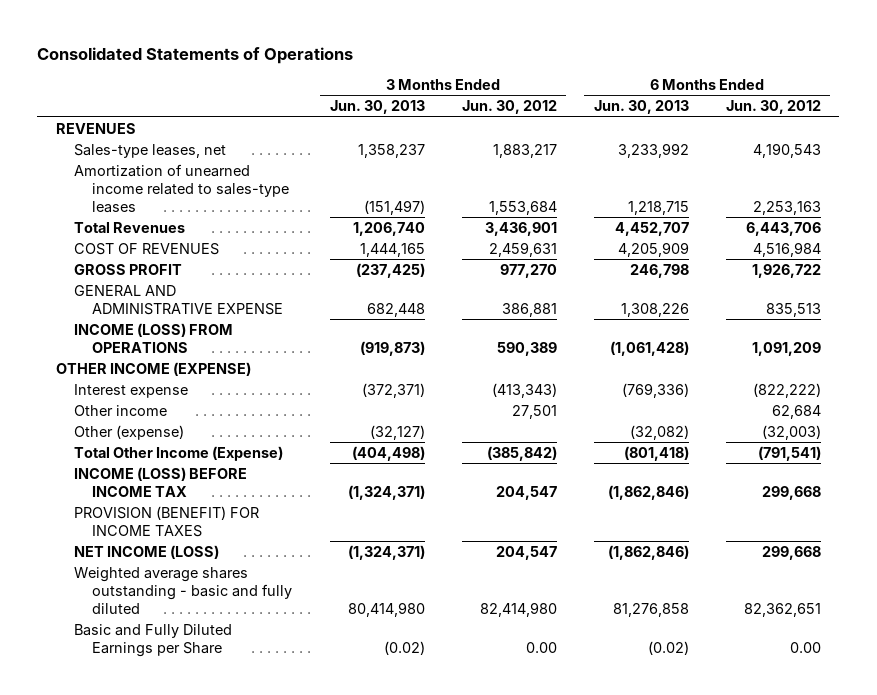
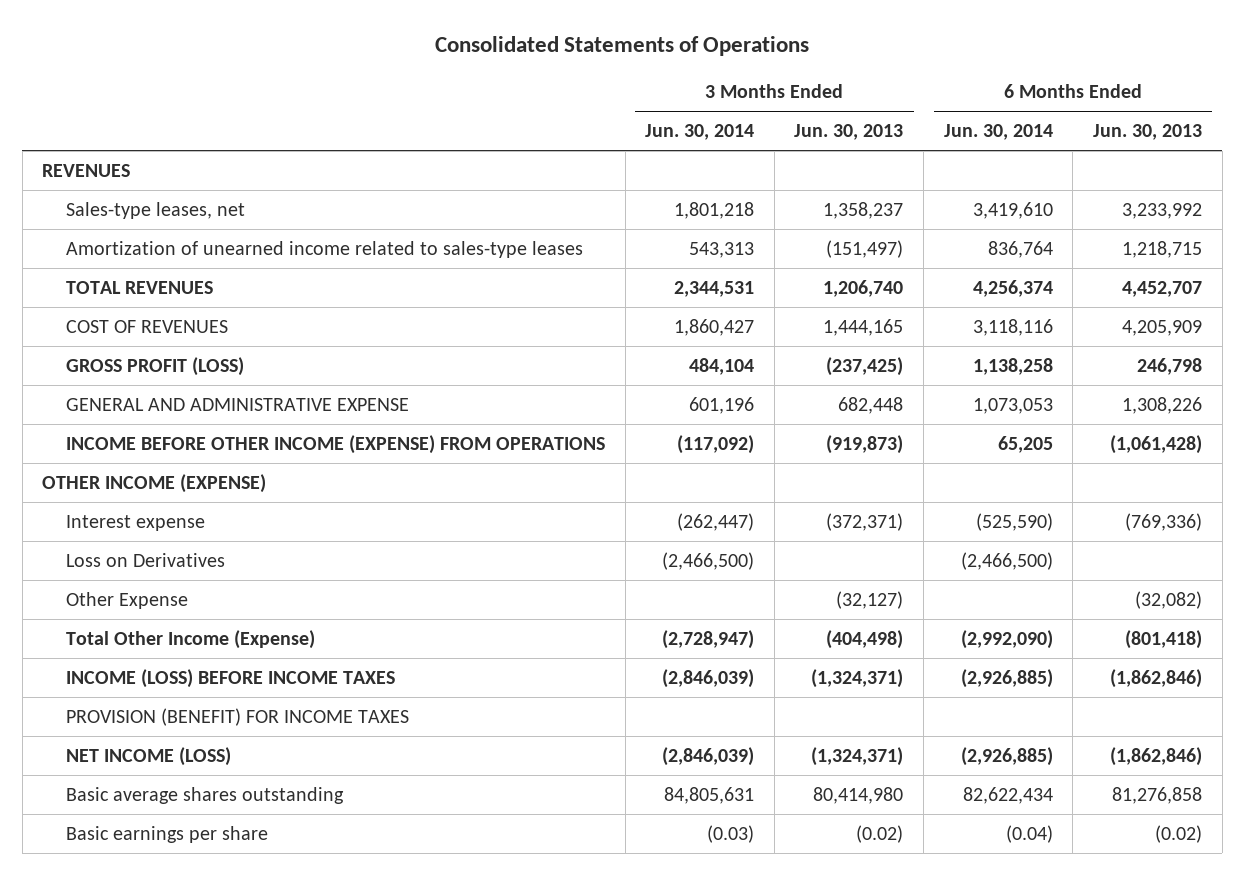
- | 3 Months Ended Jun. 30, 2013 | 3 Months Ended Jun. 30, 2012 | 6 Months Ended Jun. 30, 2013 | 6 Months Ended Jun. 30, 2012
+ | 3 Months Ended Jun. 30, 2014 | 3 Months Ended Jun. 30, 2013 | 6 Months Ended Jun. 30, 2014 | 6 Months Ended Jun. 30, 2013
- Total Revenues | 1,206,740 | 3,436,901 | 4,452,707 | 6,443,706
+ TOTAL REVENUES | 2,344,531 | 1,206,740 | 4,256,374 | 4,452,707
- GROSS PROFIT | (237,425) | 977,270 | 246,798 | 1,926,722
+ GROSS PROFIT (LOSS) | 484,104 | (237,425) | 1,138,258 | 246,798
- INCOME (LOSS) FROM OPERATIONS | (919,873) | 590,389 | (1,061,428) | 1,091,209
+ INCOME BEFORE OTHER INCOME (EXPENSE) FROM OPERATIONS | (117,092) | (919,873) | 65,205 | (1,061,428)
- Other income | | 27,501 | | 62,684
- Other (expense) | (32,127) | | (32,082) | (32,003)
+ Loss on Derivatives | (2,466,500) | | (2,466,500) |
+ Other Expense | | (32,127) | | (32,082)
- INCOME (LOSS) BEFORE INCOME TAX | (1,324,371) | 204,547 | (1,862,846) | 299,668
+ INCOME (LOSS) BEFORE INCOME TAXES | (2,846,039) | (1,324,371) | (2,926,885) | (1,862,846)
- Weighted average shares outstanding - basic and fully diluted | 80,414,980 | 82,414,980 | 81,276,858 | 82,362,651
- Basic and Fully Diluted Earnings per Share | (0.02) | 0.00 | (0.02) | 0.00
+ Basic average shares outstanding | 84,805,631 | 80,414,980 | 82,622,434 | 81,276,858
+ Basic earnings per share | (0.03) | (0.02) | (0.04) | (0.02)

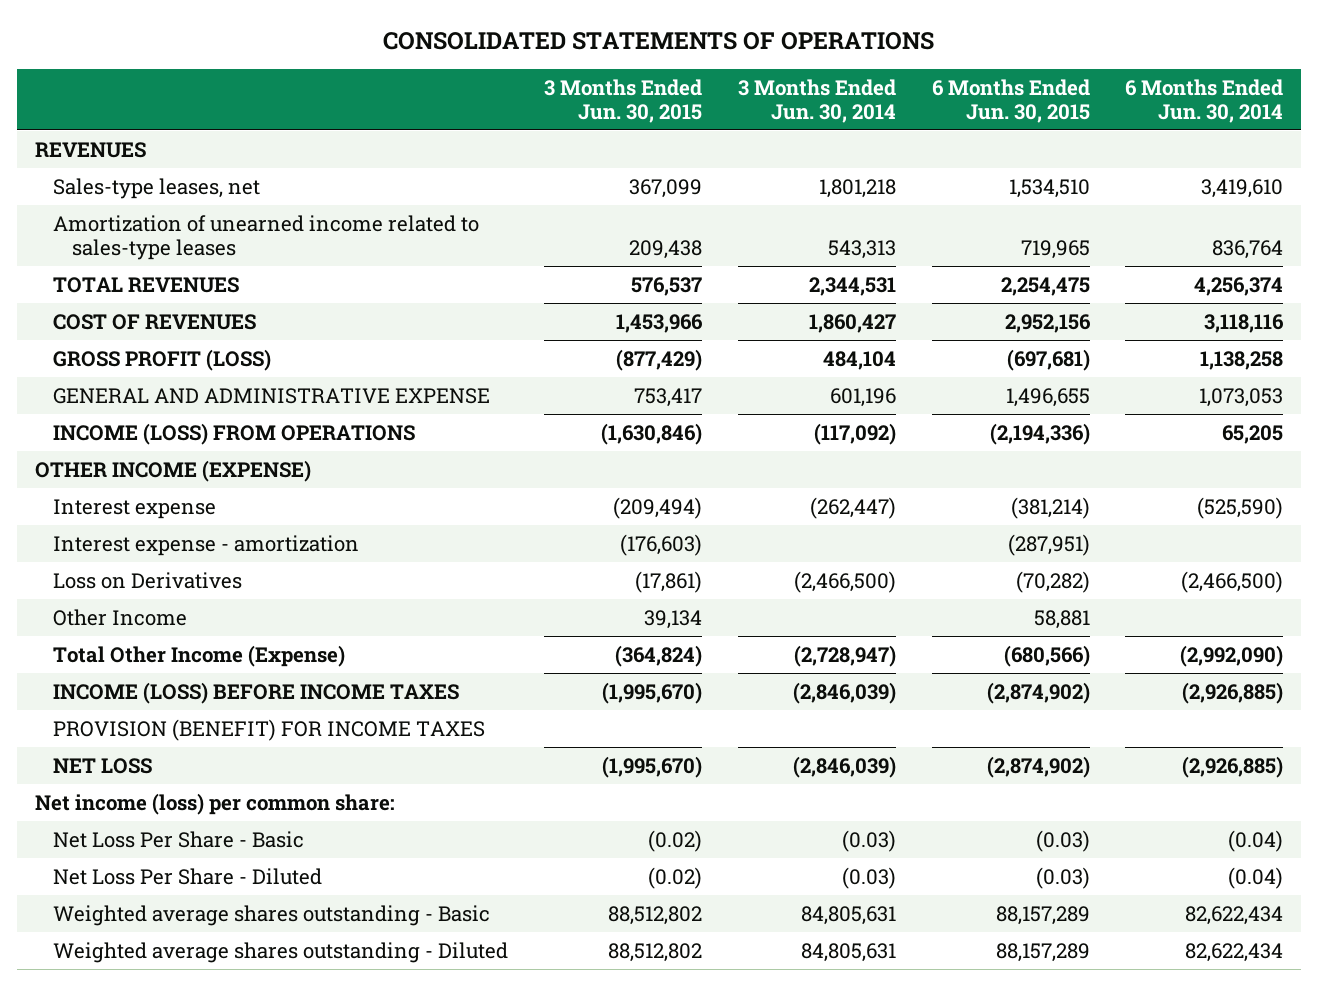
- Consolidated Statements of Operations
+ CONSOLIDATED STATEMENTS OF OPERATIONS
- | 3 Months Ended Jun. 30, 2014 | 3 Months Ended Jun. 30, 2013 | 6 Months Ended Jun. 30, 2014 | 6 Months Ended Jun. 30, 2013
+ | 3 Months Ended Jun. 30, 2015 | 3 Months Ended Jun. 30, 2014 | 6 Months Ended Jun. 30, 2015 | 6 Months Ended Jun. 30, 2014
- INCOME BEFORE OTHER INCOME (EXPENSE) FROM OPERATIONS | (117,092) | (919,873) | 65,205 | (1,061,428)
+ INCOME (LOSS) FROM OPERATIONS | (1,630,846) | (117,092) | (2,194,336) | 65,205
+ Interest expense - amortization | (176,603) | | (287,951) |
- Other Expense | | (32,127) | | (32,082)
+ Other Income | 39,134 | | 58,881 |
- NET INCOME (LOSS) | (2,846,039) | (1,324,371) | (2,926,885) | (1,862,846)
- Basic average shares outstanding | 84,805,631 | 80,414,980 | 82,622,434 | 81,276,858
- Basic earnings per share | (0.03) | (0.02) | (0.04) | (0.02)
+ NET LOSS | (1,995,670) | (2,846,039) | (2,874,902) | (2,926,885)
+ Net income (loss) per common share:
+ Net Loss Per Share - Basic | (0.02) | (0.03) | (0.03) | (0.04)
+ Net Loss Per Share - Diluted | (0.02) | (0.03) | (0.03) | (0.04)
+ Weighted average shares outstanding - Basic | 88,512,802 | 84,805,631 | 88,157,289 | 82,622,434
+ Weighted average shares outstanding - Diluted | 88,512,802 | 84,805,631 | 88,157,289 | 82,622,434

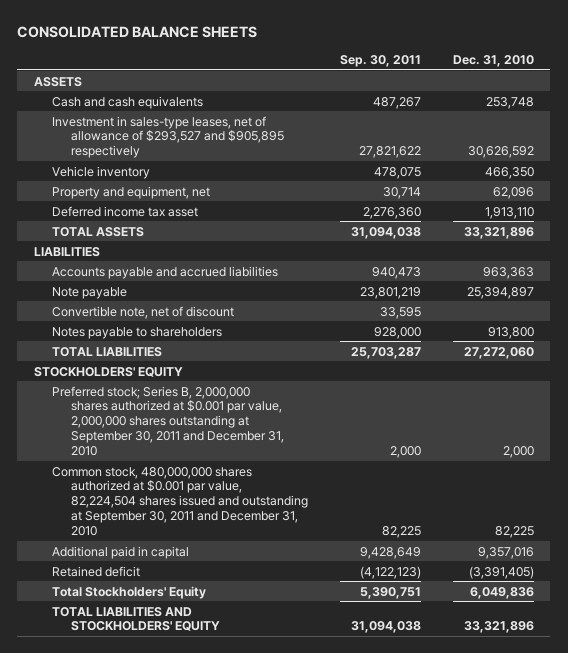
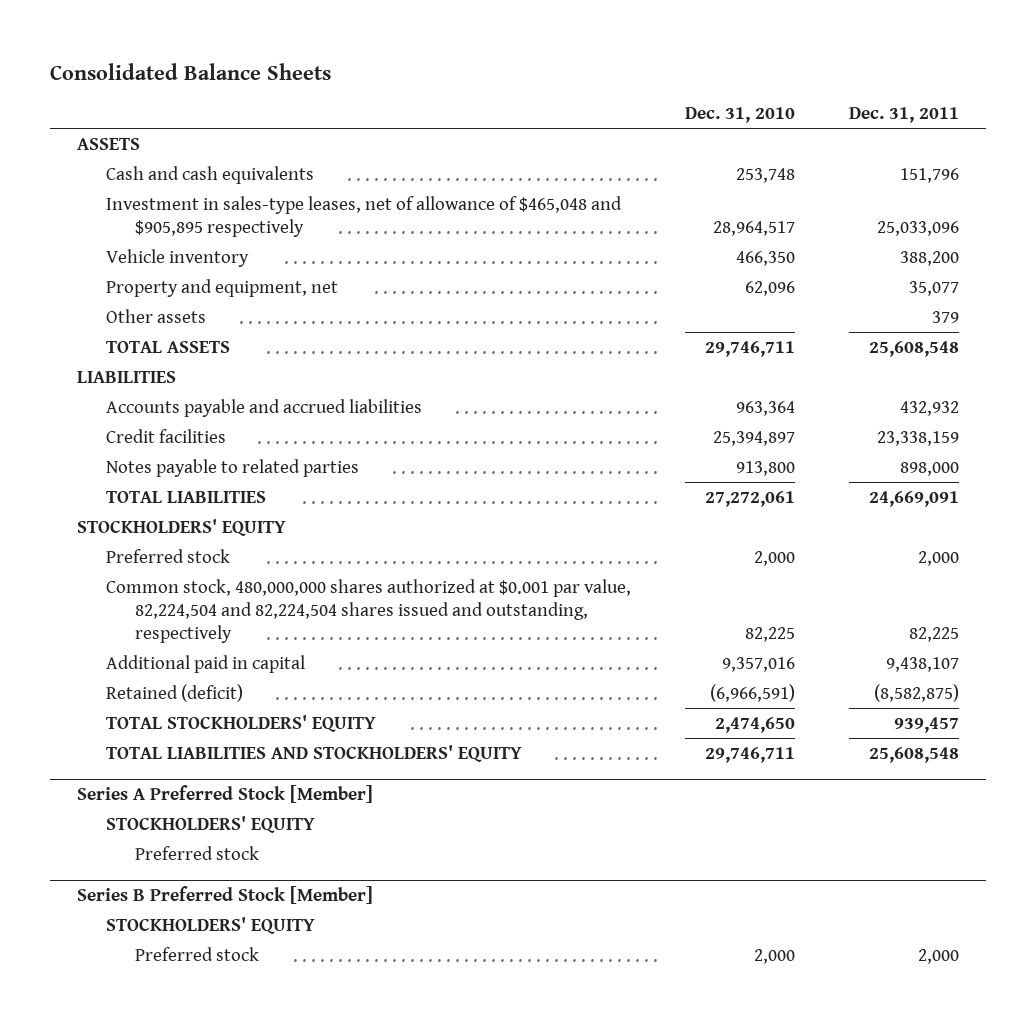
- CONSOLIDATED BALANCE SHEETS
+ Consolidated Balance Sheets
- | Sep. 30, 2011 | Dec. 31, 2010
+ | Dec. 31, 2010 | Dec. 31, 2011
- Investment in sales-type leases, net of allowance of $293,527 and $905,895 respectively | 27,821,622 | 30,626,592
+ Investment in sales-type leases, net of allowance of $465,048 and $905,895 respectively | 28,964,517 | 25,033,096
- Deferred income tax asset | 2,276,360 | 1,913,110
- TOTAL ASSETS | 31,094,038 | 33,321,896
+ Other assets | | 379
+ TOTAL ASSETS | 29,746,711 | 25,608,548
- Accounts payable and accrued liabilities | 940,473 | 963,363
- Note payable | 23,801,219 | 25,394,897
- Convertible note, net of discount | 33,595 |
- Notes payable to shareholders | 928,000 | 913,800
- TOTAL LIABILITIES | 25,703,287 | 27,272,060
+ Accounts payable and accrued liabilities | 963,364 | 432,932
+ Credit facilities | 25,394,897 | 23,338,159
+ Notes payable to related parties | 913,800 | 898,000
+ TOTAL LIABILITIES | 27,272,061 | 24,669,091
- Preferred stock; Series B, 2,000,000 shares authorized at $0.001 par value, 2,000,000 shares outstanding at September 30, 2011 and December 31, 2010 | 2,000 | 2,000
- Common stock, 480,000,000 shares authorized at $0.001 par value, 82,224,504 shares issued and outstanding at September 30, 2011 and December 31, 2010 | 82,225 | 82,225
+ Preferred stock | 2,000 | 2,000
+ Common stock, 480,000,000 shares authorized at $0.001 par value, 82,224,504 and 82,224,504 shares issued and outstanding, respectively | 82,225 | 82,225
- Retained deficit | (4,122,123) | (3,391,405)
- Total Stockholders' Equity | 5,390,751 | 6,049,836
- TOTAL LIABILITIES AND STOCKHOLDERS' EQUITY | 31,094,038 | 33,321,896
+ Retained (deficit) | (6,966,591) | (8,582,875)
+ TOTAL STOCKHOLDERS' EQUITY | 2,474,650 | 939,457
+ TOTAL LIABILITIES AND STOCKHOLDERS' EQUITY | 29,746,711 | 25,608,548
+ Series A Preferred Stock [Member]
+ STOCKHOLDERS' EQUITY
+ Preferred stock
+ Series B Preferred Stock [Member]
+ STOCKHOLDERS' EQUITY
+ Preferred stock | 2,000 | 2,000

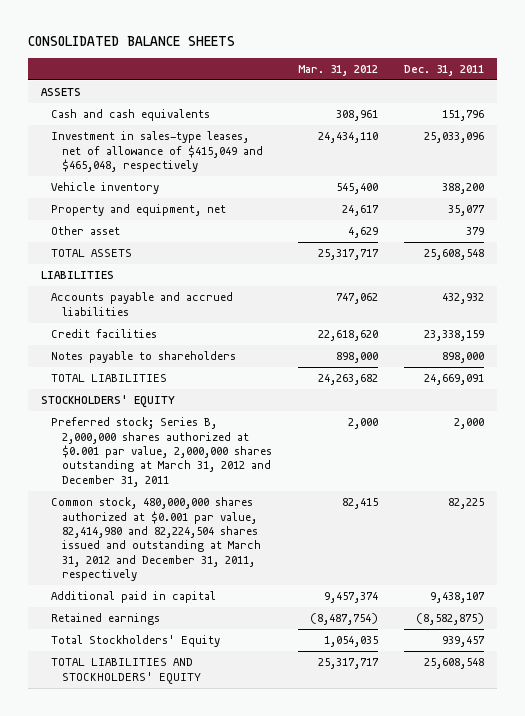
- Consolidated Balance Sheets
+ CONSOLIDATED BALANCE SHEETS
- | Dec. 31, 2010 | Dec. 31, 2011
+ | Mar. 31, 2012 | Dec. 31, 2011
- Investment in sales-type leases, net of allowance of $465,048 and $905,895 respectively | 28,964,517 | 25,033,096
+ Investment in sales-type leases, net of allowance of $415,049 and $465,048, respectively | 24,434,110 | 25,033,096
- Other assets | | 379
+ Other asset | 4,629 | 379
- Notes payable to related parties | 913,800 | 898,000
+ Notes payable to shareholders | 898,000 | 898,000
- Preferred stock | 2,000 | 2,000
- Common stock, 480,000,000 shares authorized at $0.001 par value, 82,224,504 and 82,224,504 shares issued and outstanding, respectively | 82,225 | 82,225
+ Preferred stock; Series B, 2,000,000 shares authorized at $0.001 par value, 2,000,000 shares outstanding at March 31, 2012 and December 31, 2011 | 2,000 | 2,000
+ Common stock, 480,000,000 shares authorized at $0.001 par value, 82,414,980 and 82,224,504 shares issued and outstanding at March 31, 2012 and December 31, 2011, respectively | 82,415 | 82,225
- Retained (deficit) | (6,966,591) | (8,582,875)
- TOTAL STOCKHOLDERS' EQUITY | 2,474,650 | 939,457
+ Retained earnings | (8,487,754) | (8,582,875)
+ Total Stockholders' Equity | 1,054,035 | 939,457
- Series A Preferred Stock [Member]
- STOCKHOLDERS' EQUITY
- Preferred stock
- Series B Preferred Stock [Member]
- STOCKHOLDERS' EQUITY
- Preferred stock | 2,000 | 2,000

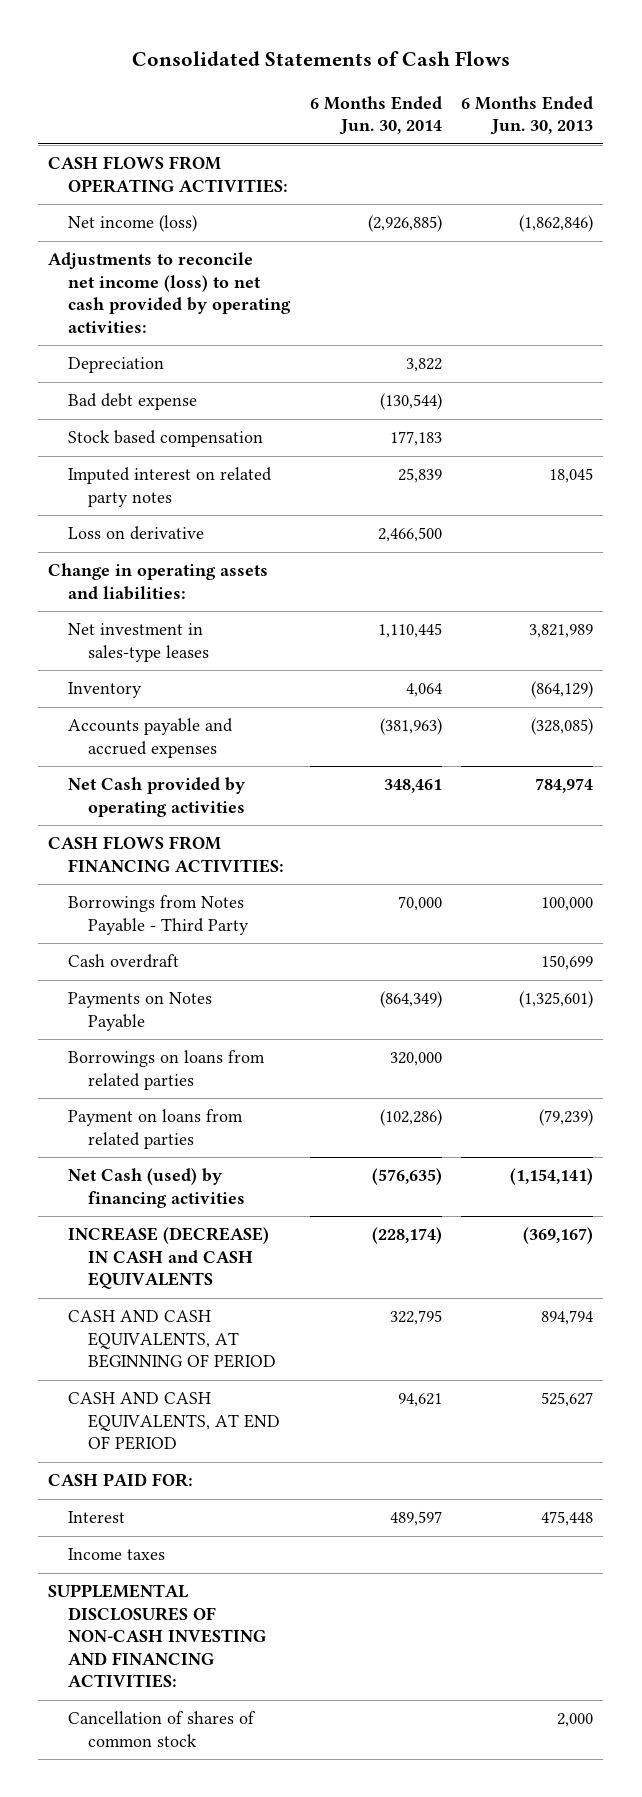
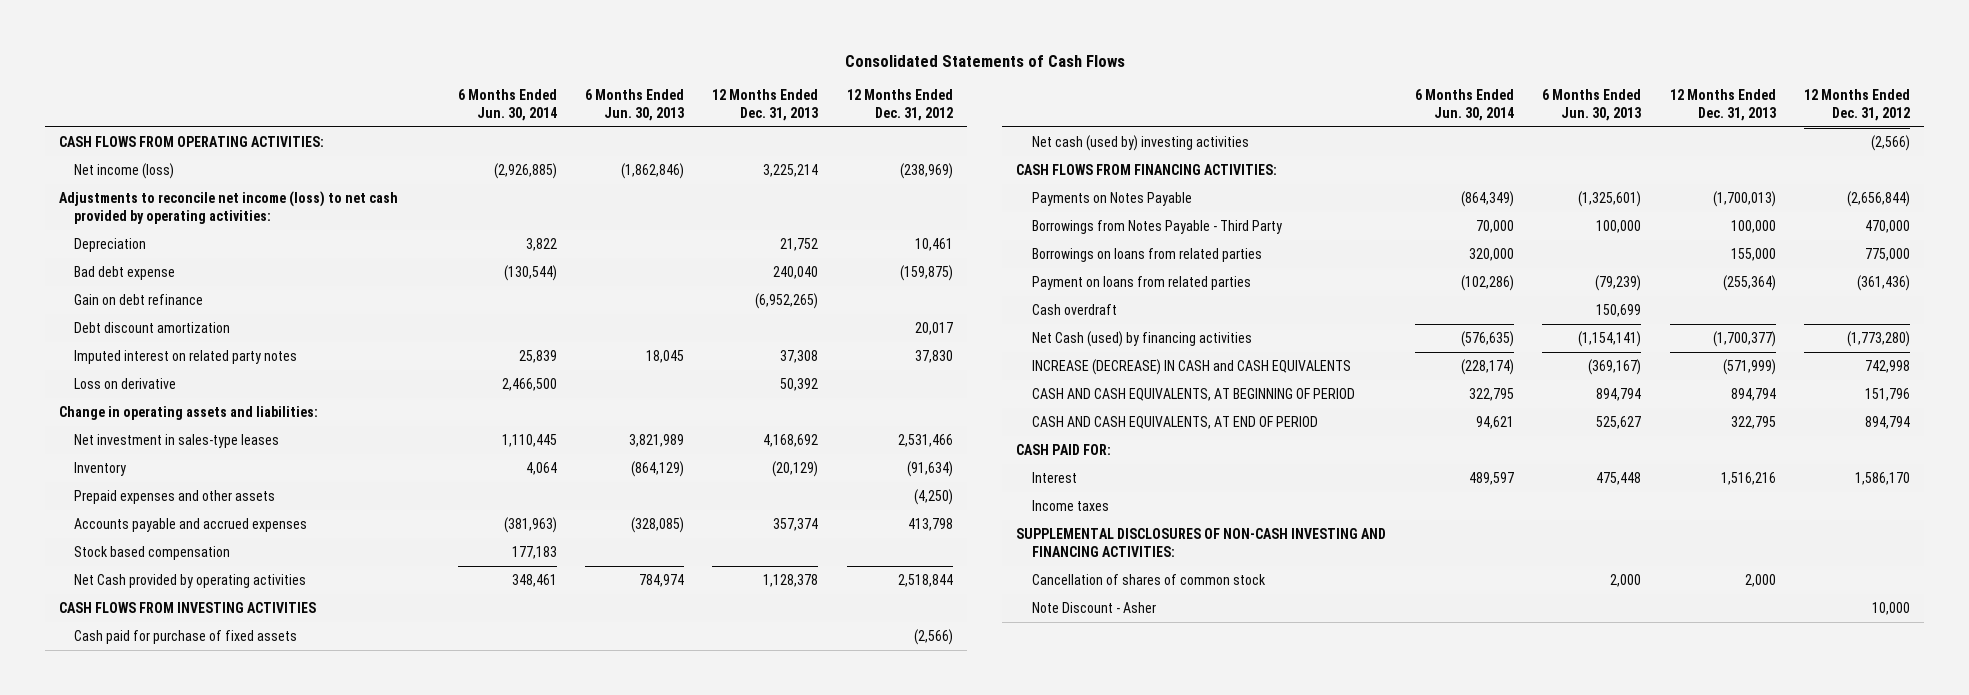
- | 6 Months Ended Jun. 30, 2014 | 6 Months Ended Jun. 30, 2013
+ | 6 Months Ended Jun. 30, 2014 | 6 Months Ended Jun. 30, 2013 | 12 Months Ended Dec. 31, 2013 | 12 Months Ended Dec. 31, 2012
+ Gain on debt refinance | | | (6,952,265) |
+ Debt discount amortization | | | | 20,017
+ Prepaid expenses and other assets | | | | (4,250)
moved down: Stock based compensation | 177,183 | | |
+ CASH FLOWS FROM INVESTING ACTIVITIES
+ Cash paid for purchase of fixed assets | | | | (2,566)
+ Net cash (used by) investing activities | | | | (2,566)
moved down: Borrowings from Notes Payable - Third Party | 70,000 | 100,000 | 100,000 | 470,000
moved down: Cash overdraft | | 150,699 | |
+ Note Discount - Asher | | | | 10,000

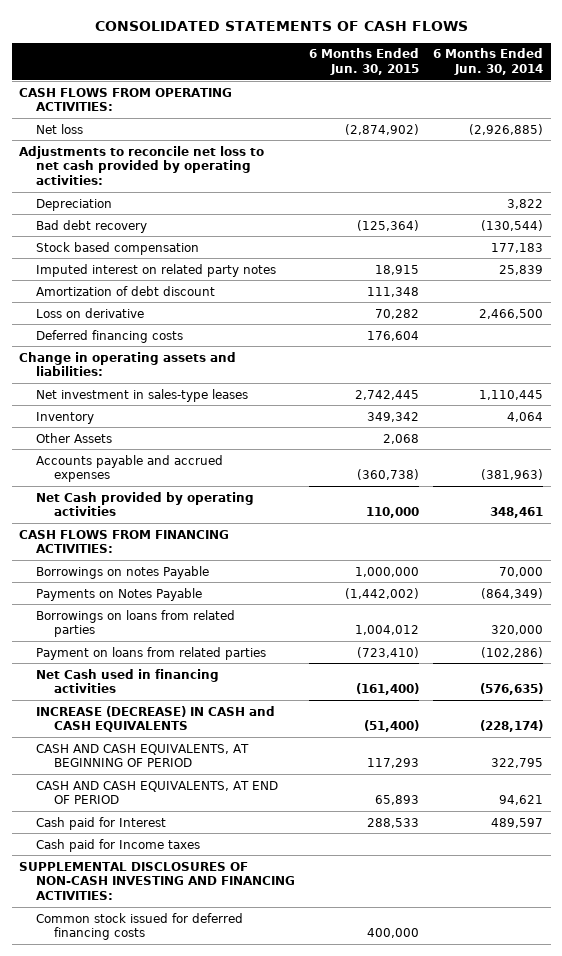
- Consolidated Statements of Cash Flows
+ CONSOLIDATED STATEMENTS OF CASH FLOWS
- | 6 Months Ended Jun. 30, 2014 | 6 Months Ended Jun. 30, 2013 | 12 Months Ended Dec. 31, 2013 | 12 Months Ended Dec. 31, 2012
+ | 6 Months Ended Jun. 30, 2015 | 6 Months Ended Jun. 30, 2014
- Net income (loss) | (2,926,885) | (1,862,846) | 3,225,214 | (238,969)
- Adjustments to reconcile net income (loss) to net cash provided by operating activities:
+ Net loss | (2,874,902) | (2,926,885)
+ Adjustments to reconcile net loss to net cash provided by operating activities:
- Bad debt expense | (130,544) | | 240,040 | (159,875)
- Gain on debt refinance | | | (6,952,265) |
- Debt discount amortization | | | | 20,017
+ Bad debt recovery | (125,364) | (130,544)
moved up: Stock based compensation | | 177,183
+ Amortization of debt discount | 111,348 |
+ Deferred financing costs | 176,604 |
- Prepaid expenses and other assets | | | | (4,250)
+ Other Assets | 2,068 |
- CASH FLOWS FROM INVESTING ACTIVITIES
- Cash paid for purchase of fixed assets | | | | (2,566)
- Net cash (used by) investing activities | | | | (2,566)
+ Borrowings on notes Payable | 1,000,000 | 70,000
- Borrowings from Notes Payable - Third Party | 70,000 | 100,000 | 100,000 | 470,000
- Cash overdraft | | 150,699 | |
- Net Cash (used) by financing activities | (576,635) | (1,154,141) | (1,700,377) | (1,773,280)
+ Net Cash used in financing activities | (161,400) | (576,635)
- CASH PAID FOR:
- Interest | 489,597 | 475,448 | 1,516,216 | 1,586,170
- Income taxes
+ Cash paid for Interest | 288,533 | 489,597
+ Cash paid for Income taxes
- Cancellation of shares of common stock | | 2,000 | 2,000 |
- Note Discount - Asher | | | | 10,000
+ Common stock issued for deferred financing costs | 400,000 |

